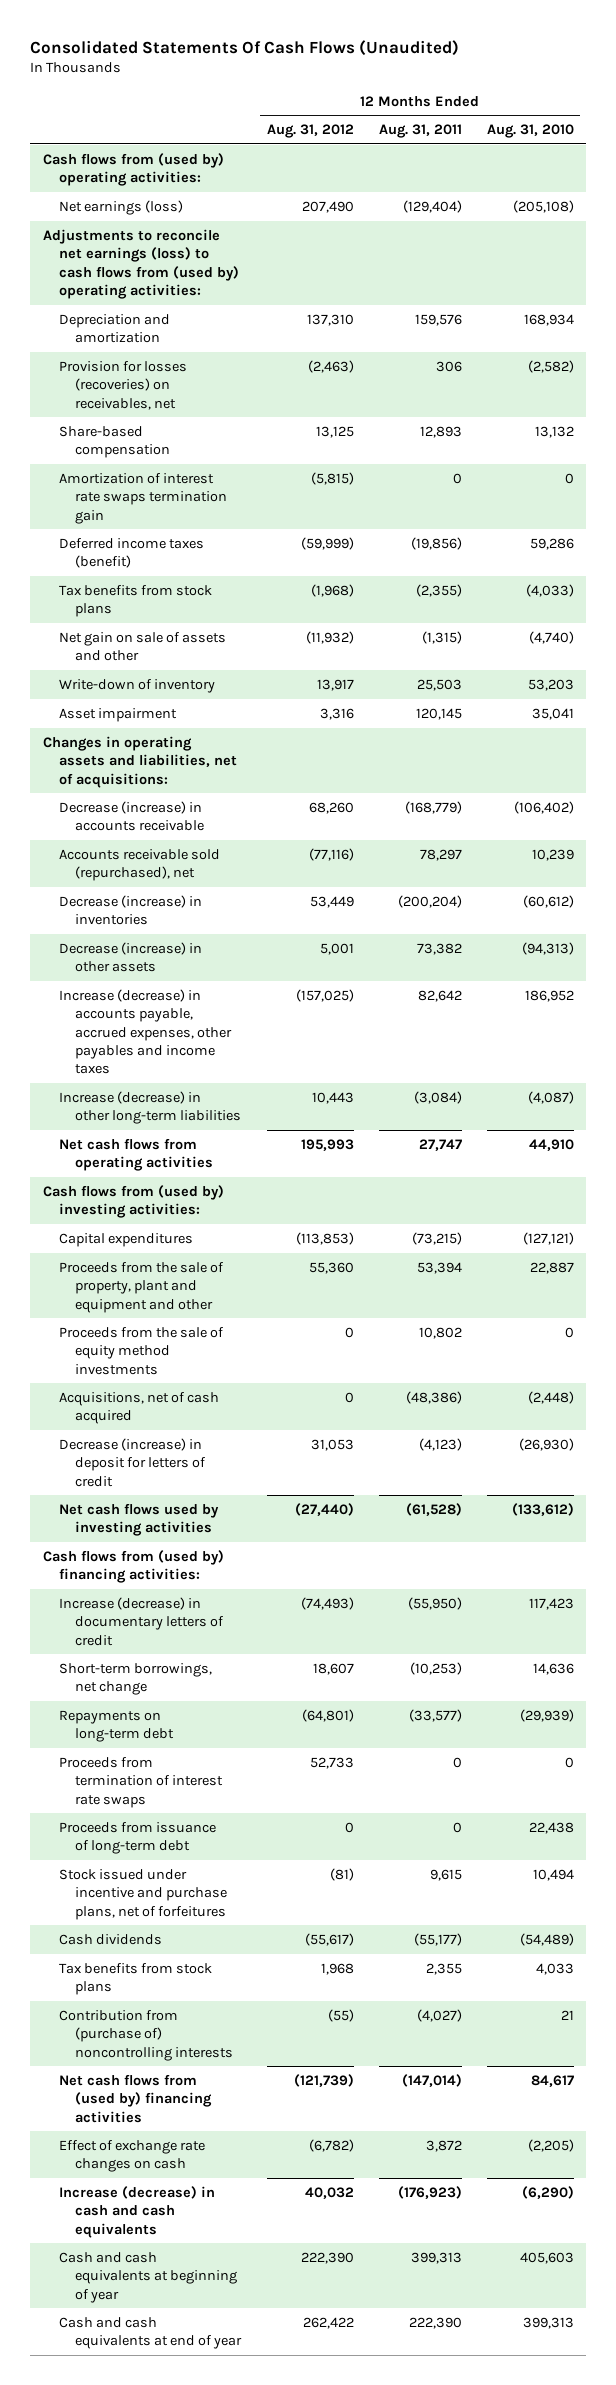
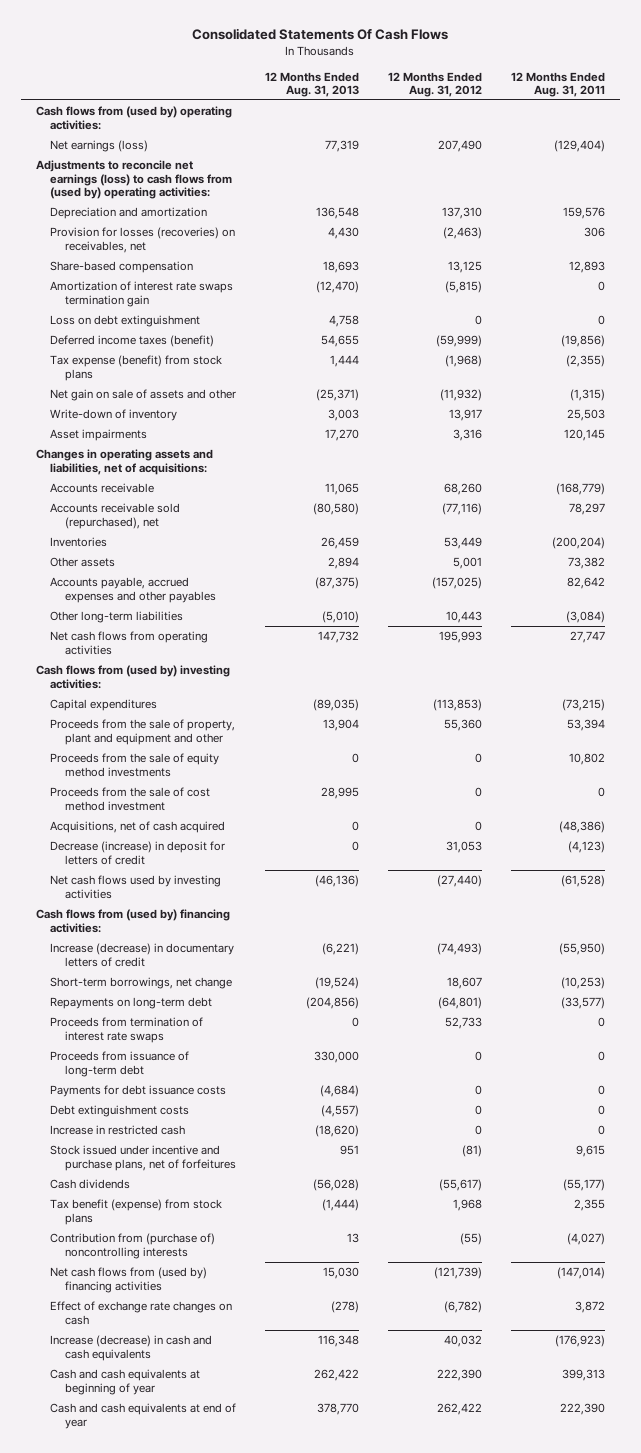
- Consolidated Statements Of Cash Flows (Unaudited)
+ Consolidated Statements Of Cash Flows
- | 12 Months Ended Aug. 31, 2012 | 12 Months Ended Aug. 31, 2011 | 12 Months Ended Aug. 31, 2010
+ | 12 Months Ended Aug. 31, 2013 | 12 Months Ended Aug. 31, 2012 | 12 Months Ended Aug. 31, 2011
+ Loss on debt extinguishment | 4,758 | 0 | 0
- Tax benefits from stock plans | (1,968) | (2,355) | (4,033)
+ Tax expense (benefit) from stock plans | 1,444 | (1,968) | (2,355)
- Asset impairment | 3,316 | 120,145 | 35,041
+ Asset impairments | 17,270 | 3,316 | 120,145
- Decrease (increase) in accounts receivable | 68,260 | (168,779) | (106,402)
+ Accounts receivable | 11,065 | 68,260 | (168,779)
- Decrease (increase) in inventories | 53,449 | (200,204) | (60,612)
- Decrease (increase) in other assets | 5,001 | 73,382 | (94,313)
- Increase (decrease) in accounts payable, accrued expenses, other payables and income taxes | (157,025) | 82,642 | 186,952
- Increase (decrease) in other long-term liabilities | 10,443 | (3,084) | (4,087)
+ Inventories | 26,459 | 53,449 | (200,204)
+ Other assets | 2,894 | 5,001 | 73,382
+ Accounts payable, accrued expenses and other payables | (87,375) | (157,025) | 82,642
+ Other long-term liabilities | (5,010) | 10,443 | (3,084)
+ Proceeds from the sale of cost method investment | 28,995 | 0 | 0
+ Payments for debt issuance costs | (4,684) | 0 | 0
+ Debt extinguishment costs | (4,557) | 0 | 0
+ Increase in restricted cash | (18,620) | 0 | 0
- Tax benefits from stock plans | 1,968 | 2,355 | 4,033
+ Tax benefit (expense) from stock plans | (1,444) | 1,968 | 2,355

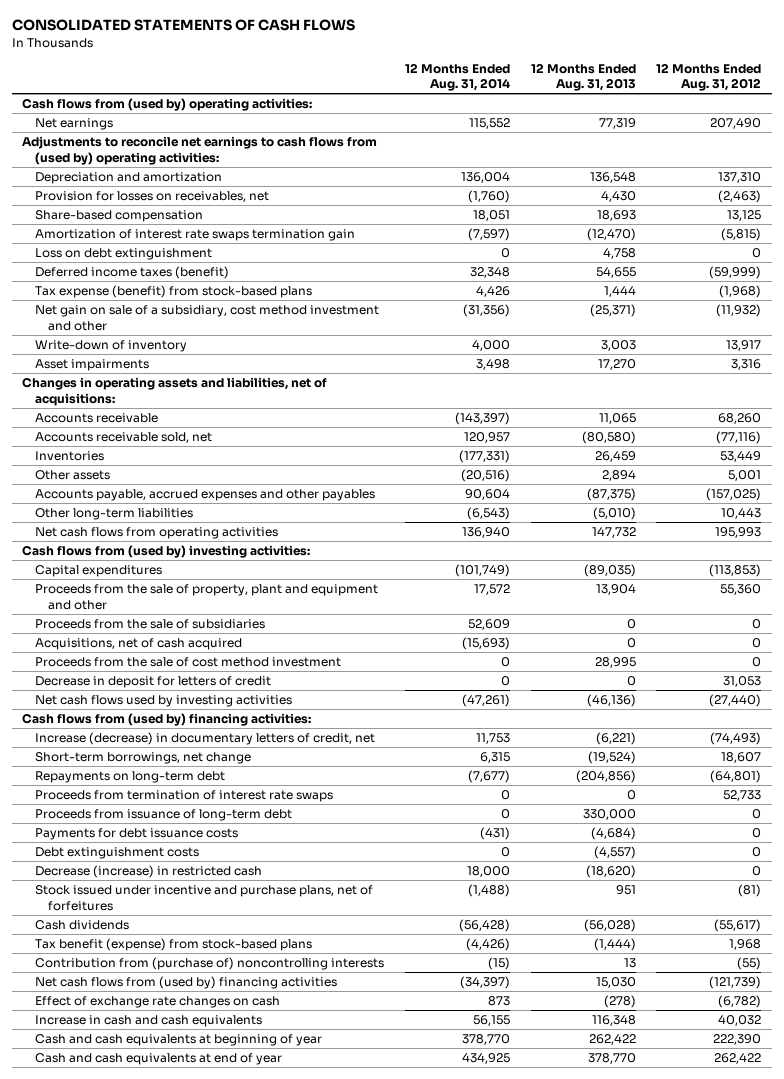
- Consolidated Statements Of Cash Flows
+ CONSOLIDATED STATEMENTS OF CASH FLOWS
- | 12 Months Ended Aug. 31, 2013 | 12 Months Ended Aug. 31, 2012 | 12 Months Ended Aug. 31, 2011
+ | 12 Months Ended Aug. 31, 2014 | 12 Months Ended Aug. 31, 2013 | 12 Months Ended Aug. 31, 2012
- Net earnings (loss) | 77,319 | 207,490 | (129,404)
- Adjustments to reconcile net earnings (loss) to cash flows from (used by) operating activities:
+ Net earnings | 115,552 | 77,319 | 207,490
+ Adjustments to reconcile net earnings to cash flows from (used by) operating activities:
- Provision for losses (recoveries) on receivables, net | 4,430 | (2,463) | 306
+ Provision for losses on receivables, net | (1,760) | 4,430 | (2,463)
- Tax expense (benefit) from stock plans | 1,444 | (1,968) | (2,355)
- Net gain on sale of assets and other | (25,371) | (11,932) | (1,315)
+ Tax expense (benefit) from stock-based plans | 4,426 | 1,444 | (1,968)
+ Net gain on sale of a subsidiary, cost method investment and other | (31,356) | (25,371) | (11,932)
- Accounts receivable sold (repurchased), net | (80,580) | (77,116) | 78,297
+ Accounts receivable sold, net | 120,957 | (80,580) | (77,116)
- Proceeds from the sale of equity method investments | 0 | 0 | 10,802
+ Proceeds from the sale of subsidiaries | 52,609 | 0 | 0
- Decrease (increase) in deposit for letters of credit | 0 | 31,053 | (4,123)
moved down: Proceeds from the sale of cost method investment | 0 | 28,995 | 0
+ Decrease in deposit for letters of credit | 0 | 0 | 31,053
- Increase (decrease) in documentary letters of credit | (6,221) | (74,493) | (55,950)
+ Increase (decrease) in documentary letters of credit, net | 11,753 | (6,221) | (74,493)
- Increase in restricted cash | (18,620) | 0 | 0
+ Decrease (increase) in restricted cash | 18,000 | (18,620) | 0
- Tax benefit (expense) from stock plans | (1,444) | 1,968 | 2,355
+ Tax benefit (expense) from stock-based plans | (4,426) | (1,444) | 1,968
- Increase (decrease) in cash and cash equivalents | 116,348 | 40,032 | (176,923)
+ Increase in cash and cash equivalents | 56,155 | 116,348 | 40,032

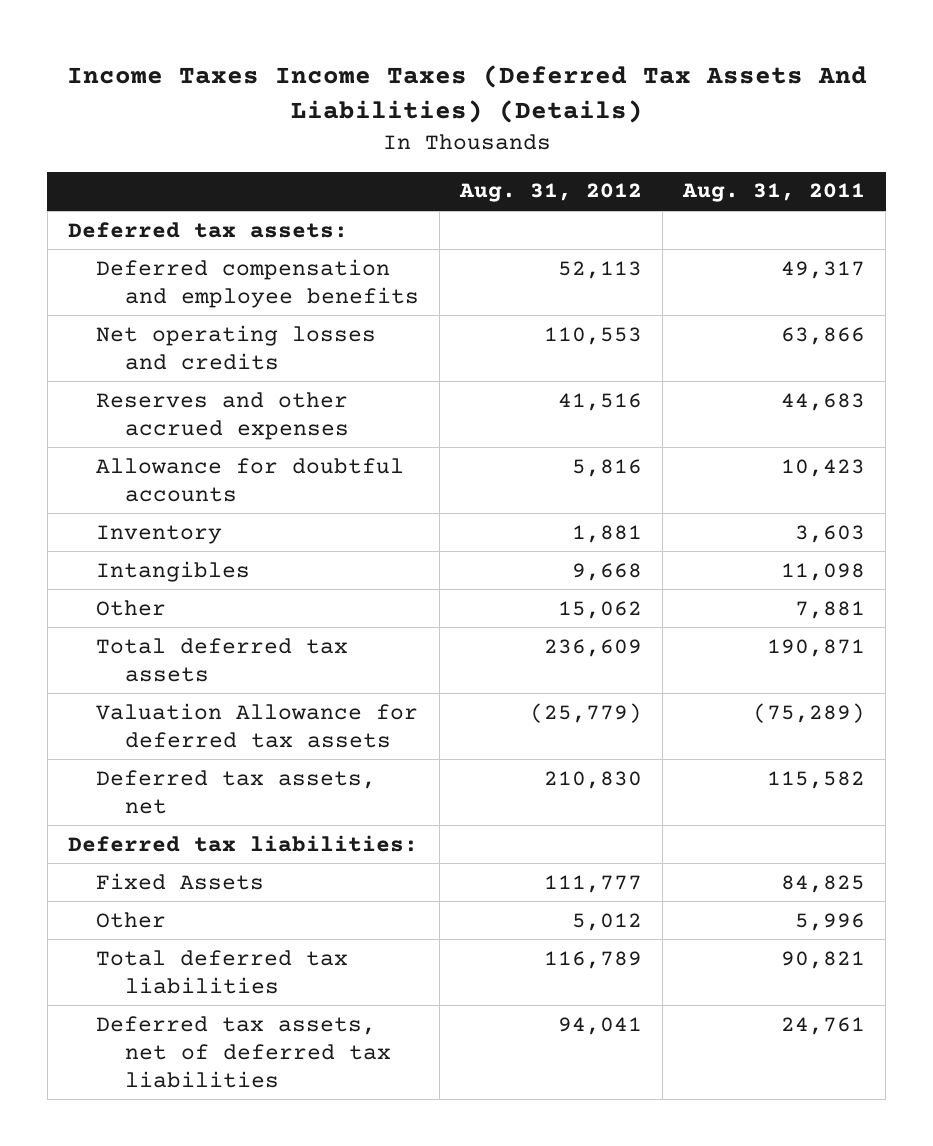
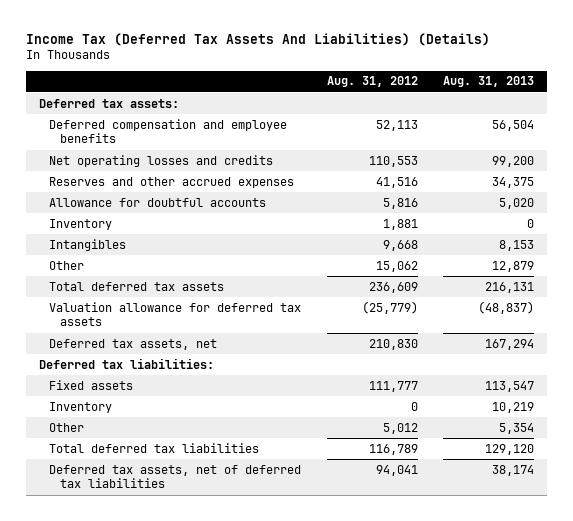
- Income Taxes Income Taxes (Deferred Tax Assets And Liabilities) (Details)
+ Income Tax (Deferred Tax Assets And Liabilities) (Details)
- | Aug. 31, 2012 | Aug. 31, 2011
+ | Aug. 31, 2012 | Aug. 31, 2013
- Valuation Allowance for deferred tax assets | (25,779) | (75,289)
+ Valuation allowance for deferred tax assets | (25,779) | (48,837)
- Fixed Assets | 111,777 | 84,825
+ Fixed assets | 111,777 | 113,547
+ Inventory | 0 | 10,219

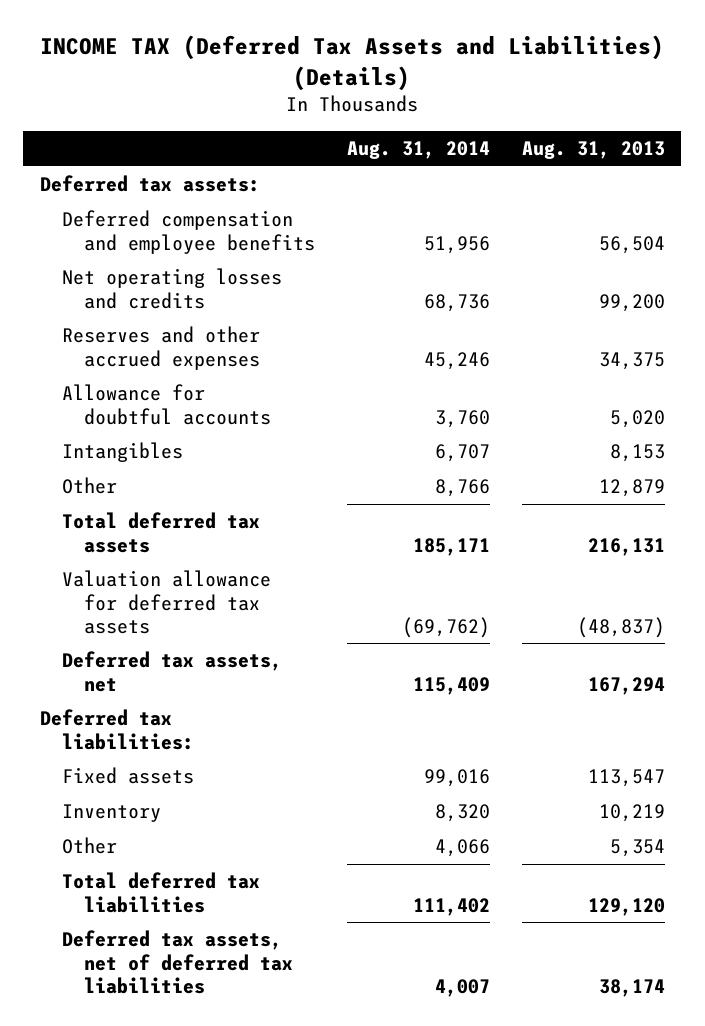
- Income Tax (Deferred Tax Assets And Liabilities) (Details)
+ INCOME TAX (Deferred Tax Assets and Liabilities) (Details)
- | Aug. 31, 2012 | Aug. 31, 2013
+ | Aug. 31, 2014 | Aug. 31, 2013
- Inventory | 1,881 | 0

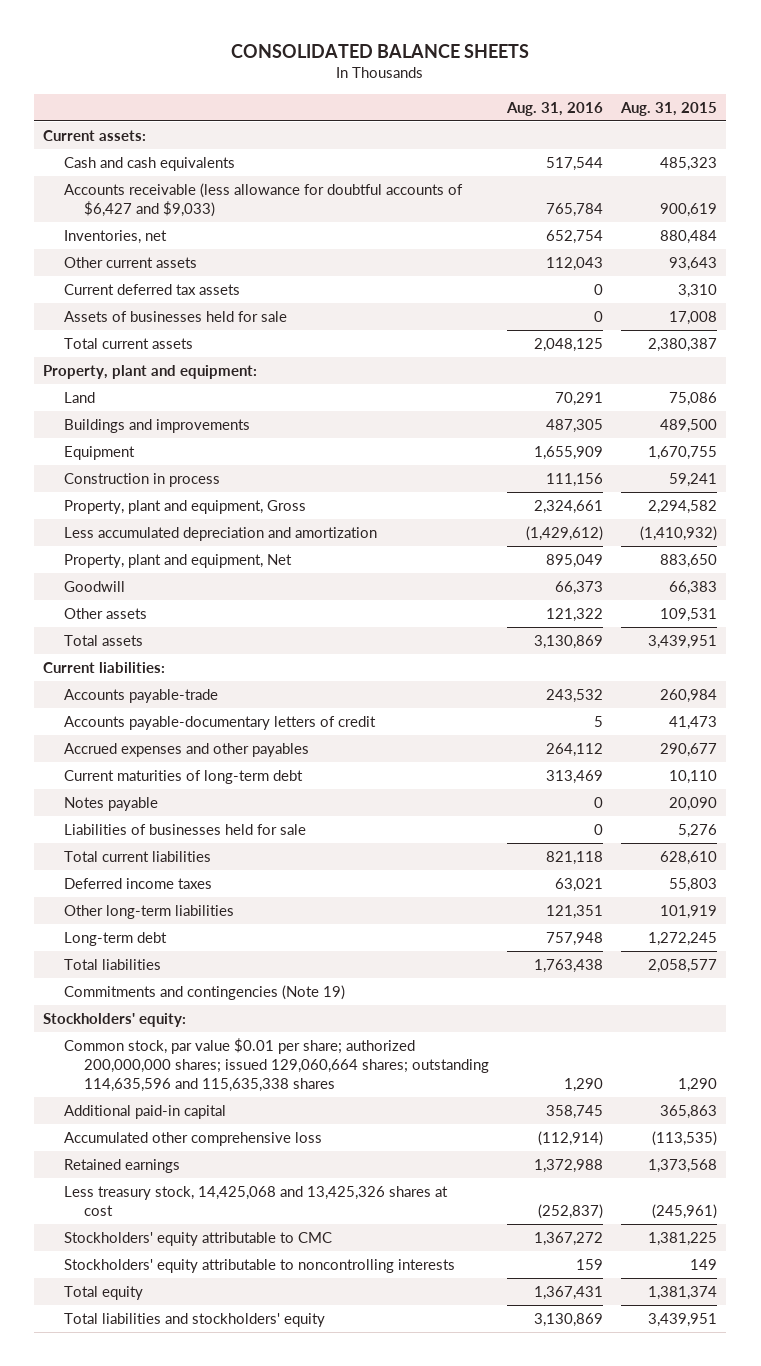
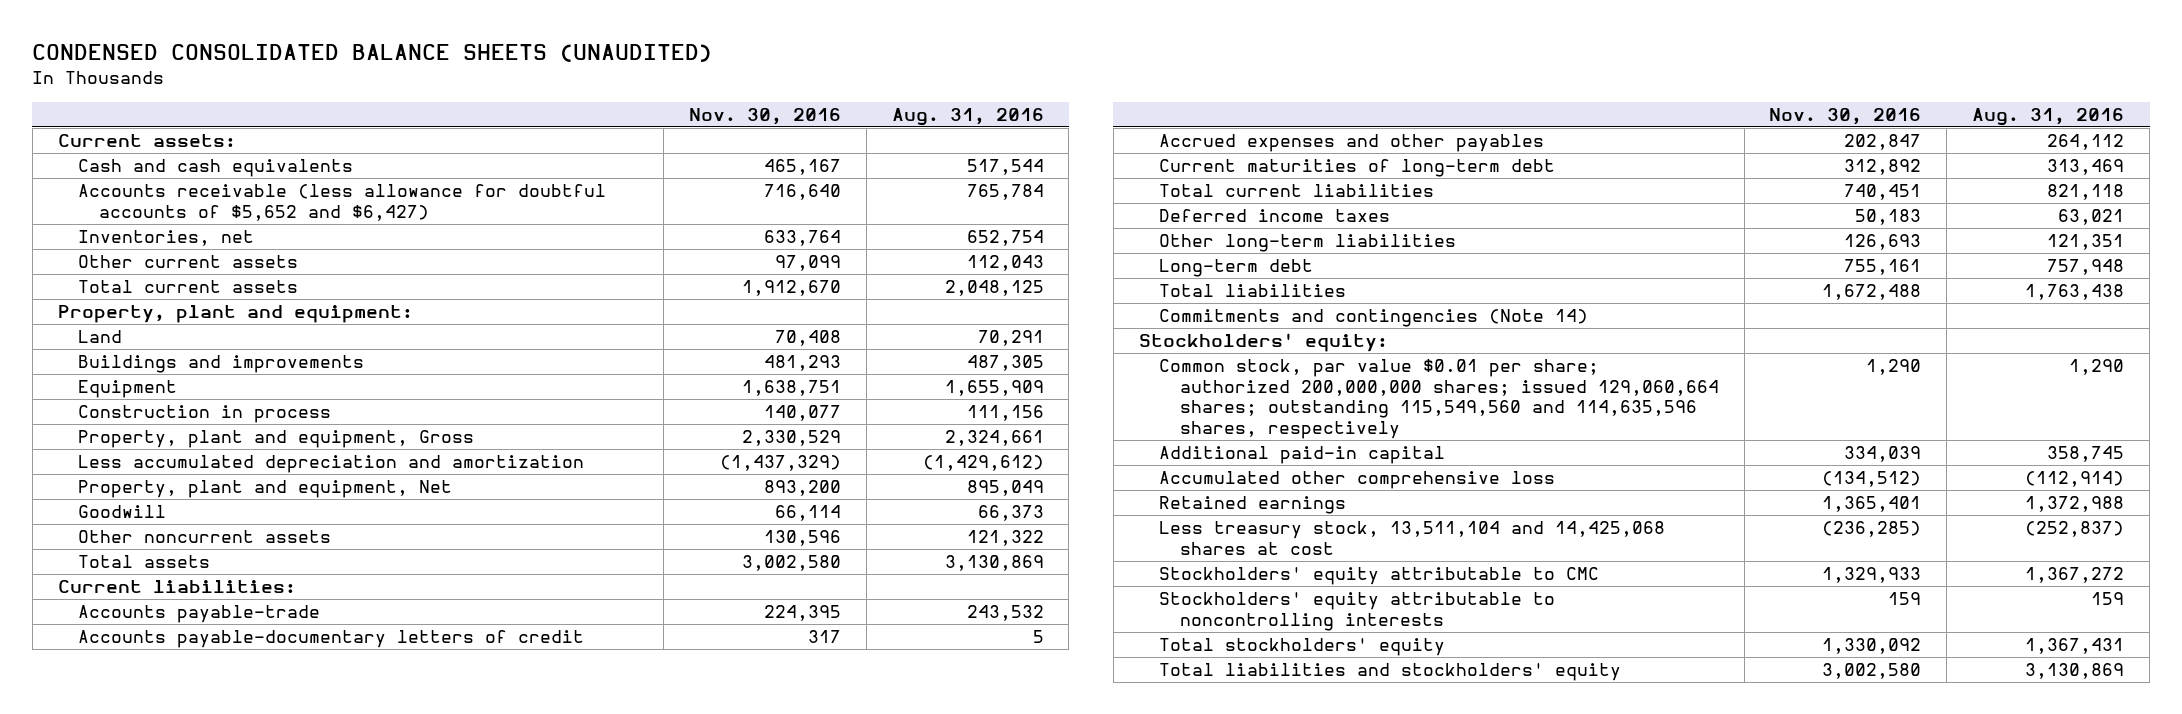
- CONSOLIDATED BALANCE SHEETS
+ CONDENSED CONSOLIDATED BALANCE SHEETS (UNAUDITED)
- | Aug. 31, 2016 | Aug. 31, 2015
+ | Nov. 30, 2016 | Aug. 31, 2016
- Accounts receivable (less allowance for doubtful accounts of $6,427 and $9,033) | 765,784 | 900,619
+ Accounts receivable (less allowance for doubtful accounts of $5,652 and $6,427) | 716,640 | 765,784
- Current deferred tax assets | 0 | 3,310
- Assets of businesses held for sale | 0 | 17,008
- Other assets | 121,322 | 109,531
+ Other noncurrent assets | 130,596 | 121,322
- Notes payable | 0 | 20,090
- Liabilities of businesses held for sale | 0 | 5,276
- Commitments and contingencies (Note 19)
+ Commitments and contingencies (Note 14)
- Common stock, par value $0.01 per share; authorized 200,000,000 shares; issued 129,060,664 shares; outstanding 114,635,596 and 115,635,338 shares | 1,290 | 1,290
+ Common stock, par value $0.01 per share; authorized 200,000,000 shares; issued 129,060,664 shares; outstanding 115,549,560 and 114,635,596 shares, respectively | 1,290 | 1,290
- Less treasury stock, 14,425,068 and 13,425,326 shares at cost | (252,837) | (245,961)
+ Less treasury stock, 13,511,104 and 14,425,068 shares at cost | (236,285) | (252,837)
- Total equity | 1,367,431 | 1,381,374
+ Total stockholders' equity | 1,330,092 | 1,367,431

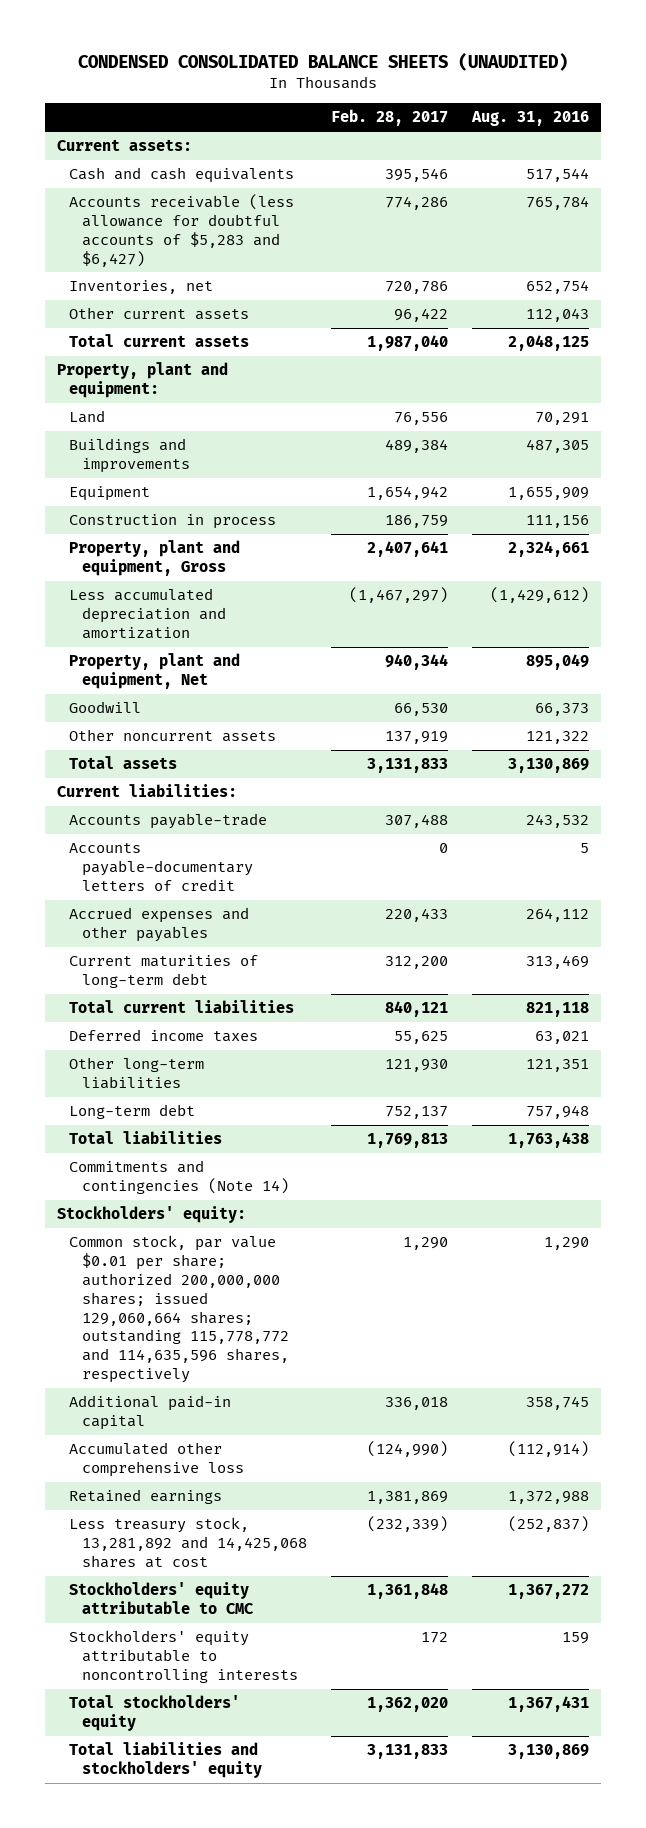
- | Nov. 30, 2016 | Aug. 31, 2016
+ | Feb. 28, 2017 | Aug. 31, 2016
- Accounts receivable (less allowance for doubtful accounts of $5,652 and $6,427) | 716,640 | 765,784
+ Accounts receivable (less allowance for doubtful accounts of $5,283 and $6,427) | 774,286 | 765,784
- Common stock, par value $0.01 per share; authorized 200,000,000 shares; issued 129,060,664 shares; outstanding 115,549,560 and 114,635,596 shares, respectively | 1,290 | 1,290
+ Common stock, par value $0.01 per share; authorized 200,000,000 shares; issued 129,060,664 shares; outstanding 115,778,772 and 114,635,596 shares, respectively | 1,290 | 1,290
- Less treasury stock, 13,511,104 and 14,425,068 shares at cost | (236,285) | (252,837)
+ Less treasury stock, 13,281,892 and 14,425,068 shares at cost | (232,339) | (252,837)

